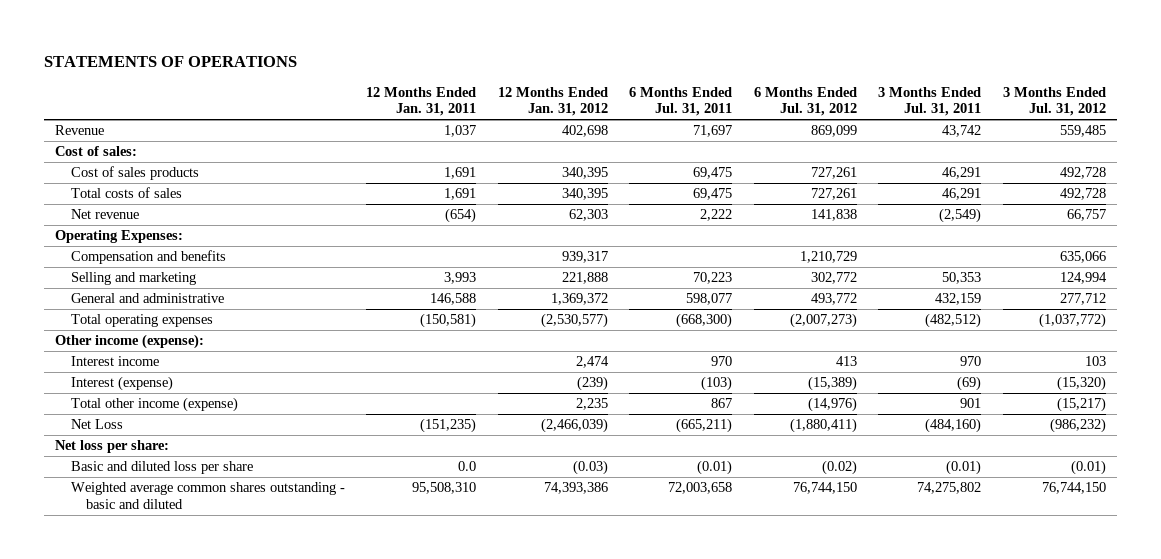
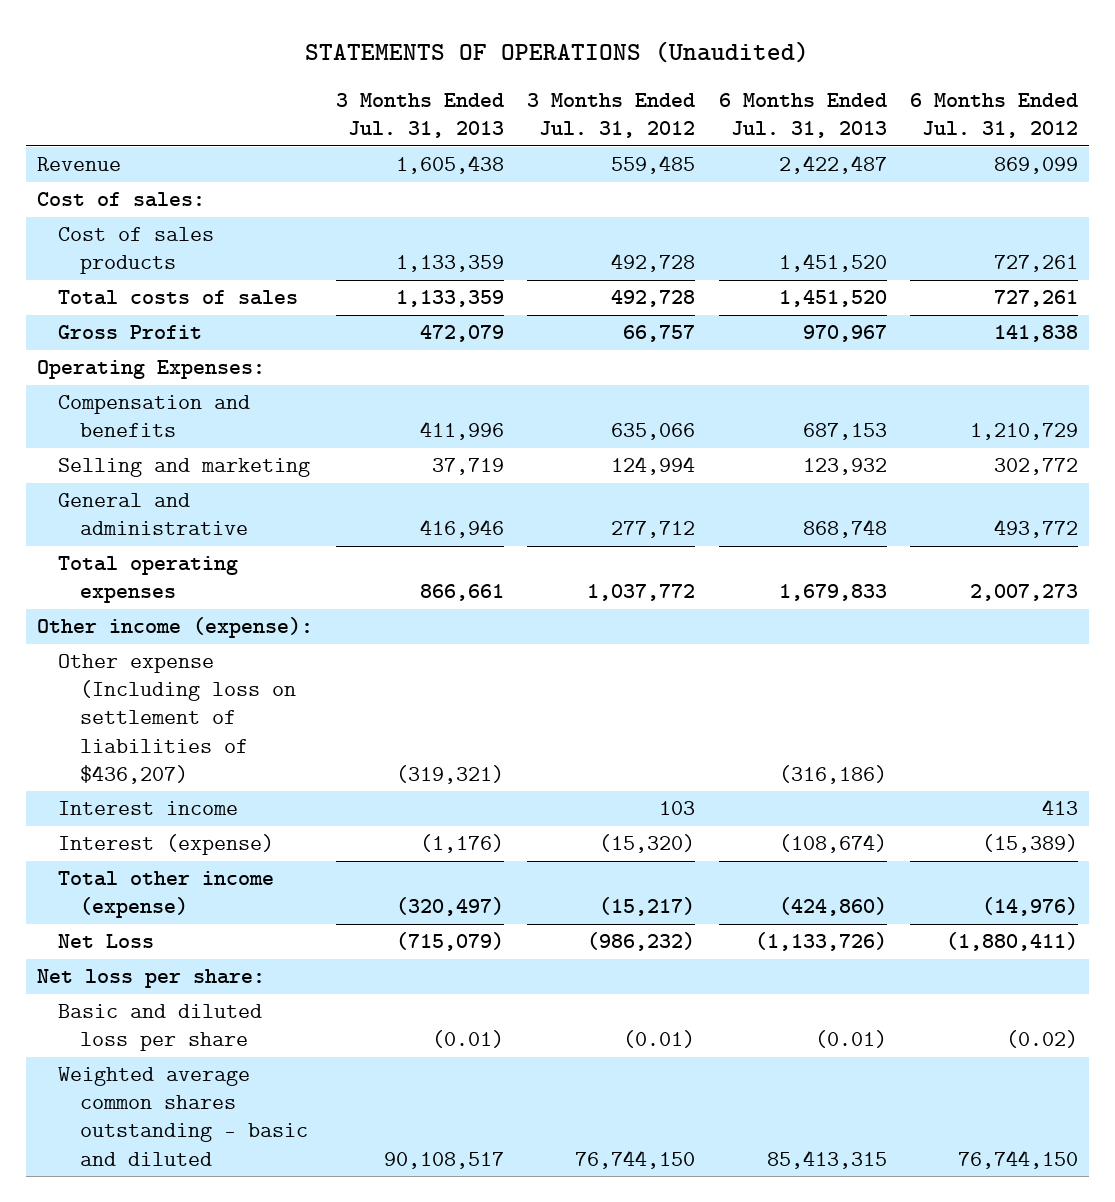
- STATEMENTS OF OPERATIONS
+ STATEMENTS OF OPERATIONS (Unaudited)
- | 12 Months Ended Jan. 31, 2011 | 12 Months Ended Jan. 31, 2012 | 6 Months Ended Jul. 31, 2011 | 6 Months Ended Jul. 31, 2012 | 3 Months Ended Jul. 31, 2011 | 3 Months Ended Jul. 31, 2012
+ | 3 Months Ended Jul. 31, 2013 | 3 Months Ended Jul. 31, 2012 | 6 Months Ended Jul. 31, 2013 | 6 Months Ended Jul. 31, 2012
- Net revenue | (654) | 62,303 | 2,222 | 141,838 | (2,549) | 66,757
+ Gross Profit | 472,079 | 66,757 | 970,967 | 141,838
- Total operating expenses | (150,581) | (2,530,577) | (668,300) | (2,007,273) | (482,512) | (1,037,772)
+ Total operating expenses | 866,661 | 1,037,772 | 1,679,833 | 2,007,273
+ Other expense (Including loss on settlement of liabilities of $436,207) | (319,321) | | (316,186) |

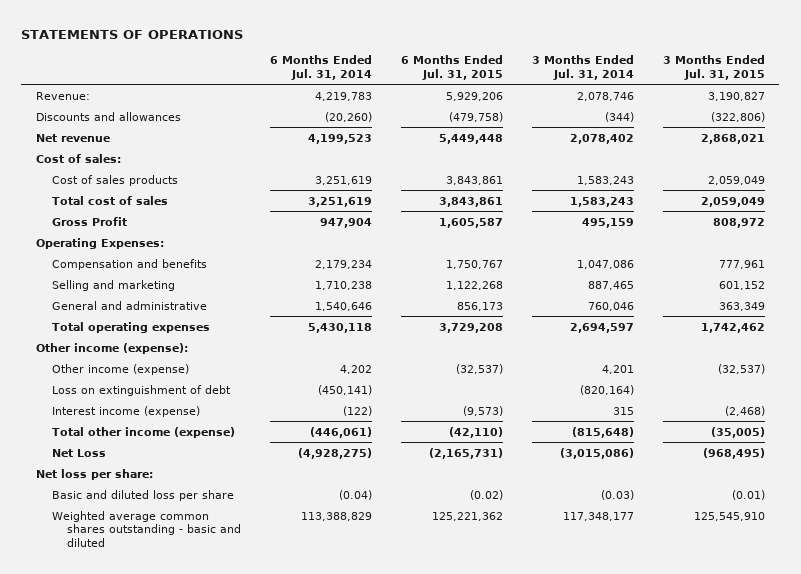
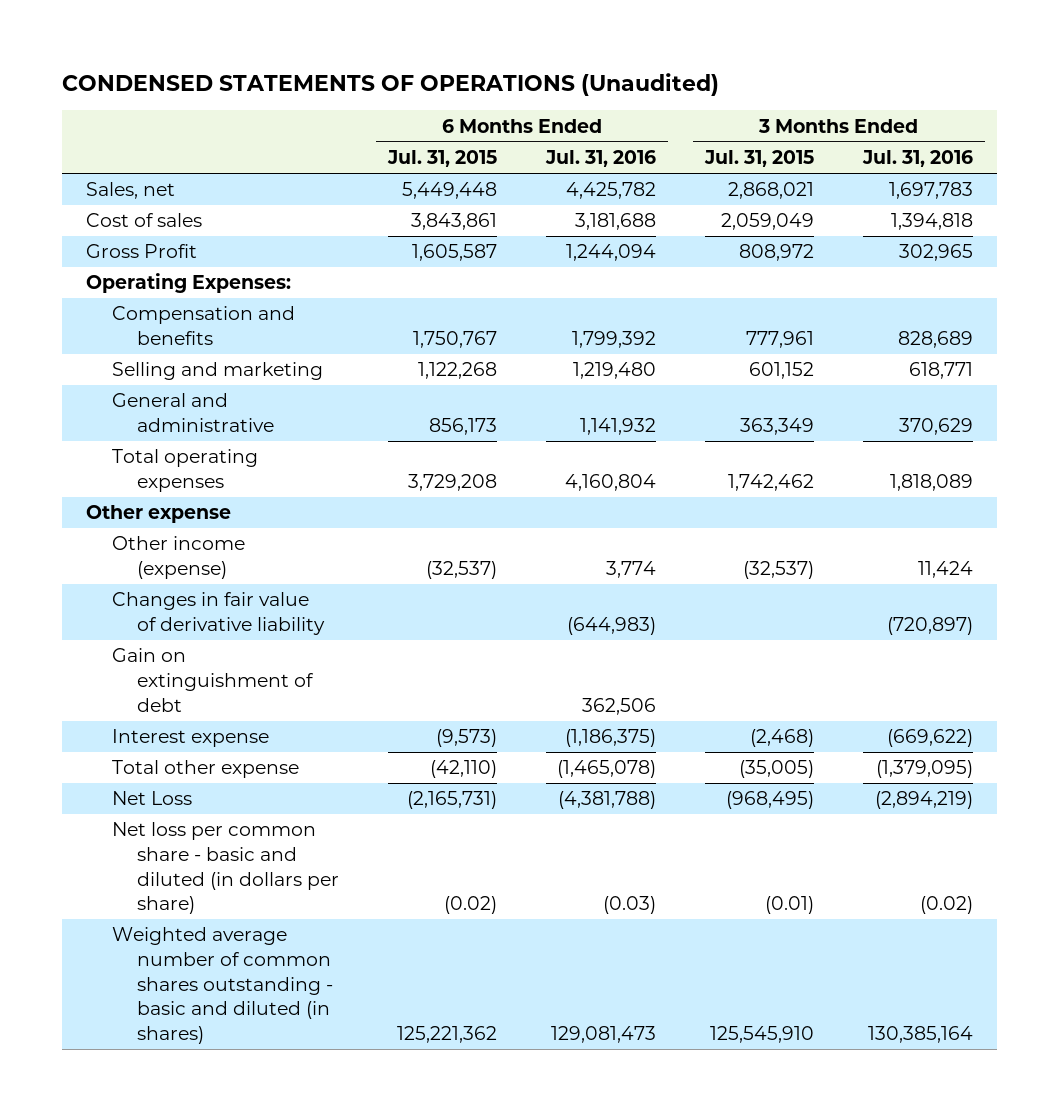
- STATEMENTS OF OPERATIONS
+ CONDENSED STATEMENTS OF OPERATIONS (Unaudited)
- | 6 Months Ended Jul. 31, 2014 | 6 Months Ended Jul. 31, 2015 | 3 Months Ended Jul. 31, 2014 | 3 Months Ended Jul. 31, 2015
+ | 6 Months Ended Jul. 31, 2015 | 6 Months Ended Jul. 31, 2016 | 3 Months Ended Jul. 31, 2015 | 3 Months Ended Jul. 31, 2016
- Revenue: | 4,219,783 | 5,929,206 | 2,078,746 | 3,190,827
- Discounts and allowances | (20,260) | (479,758) | (344) | (322,806)
- Net revenue | 4,199,523 | 5,449,448 | 2,078,402 | 2,868,021
- Cost of sales:
- Cost of sales products | 3,251,619 | 3,843,861 | 1,583,243 | 2,059,049
- Total cost of sales | 3,251,619 | 3,843,861 | 1,583,243 | 2,059,049
+ Sales, net | 5,449,448 | 4,425,782 | 2,868,021 | 1,697,783
+ Cost of sales | 3,843,861 | 3,181,688 | 2,059,049 | 1,394,818
- Other income (expense):
+ Other expense
- Loss on extinguishment of debt | (450,141) | | (820,164) |
- Interest income (expense) | (122) | (9,573) | 315 | (2,468)
- Total other income (expense) | (446,061) | (42,110) | (815,648) | (35,005)
+ Changes in fair value of derivative liability | | (644,983) | | (720,897)
+ Gain on extinguishment of debt | | 362,506 | |
+ Interest expense | (9,573) | (1,186,375) | (2,468) | (669,622)
+ Total other expense | (42,110) | (1,465,078) | (35,005) | (1,379,095)
- Net loss per share:
- Basic and diluted loss per share | (0.04) | (0.02) | (0.03) | (0.01)
- Weighted average common shares outstanding - basic and diluted | 113,388,829 | 125,221,362 | 117,348,177 | 125,545,910
+ Net loss per common share - basic and diluted (in dollars per share) | (0.02) | (0.03) | (0.01) | (0.02)
+ Weighted average number of common shares outstanding - basic and diluted (in shares) | 125,221,362 | 129,081,473 | 125,545,910 | 130,385,164

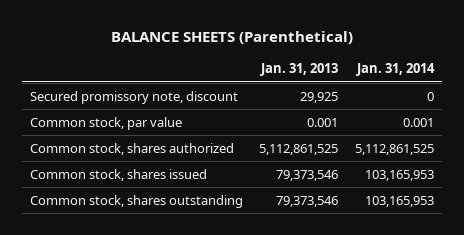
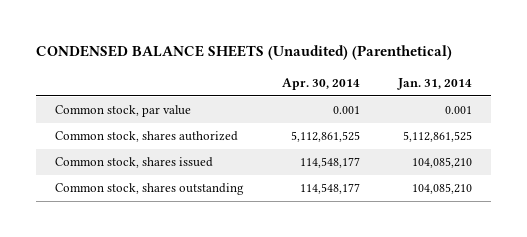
- BALANCE SHEETS (Parenthetical)
+ CONDENSED BALANCE SHEETS (Unaudited) (Parenthetical)
- | Jan. 31, 2013 | Jan. 31, 2014
+ | Apr. 30, 2014 | Jan. 31, 2014
- Secured promissory note, discount | 29,925 | 0
- Common stock, shares issued | 79,373,546 | 103,165,953
- Common stock, shares outstanding | 79,373,546 | 103,165,953
+ Common stock, shares issued | 114,548,177 | 104,085,210
+ Common stock, shares outstanding | 114,548,177 | 104,085,210

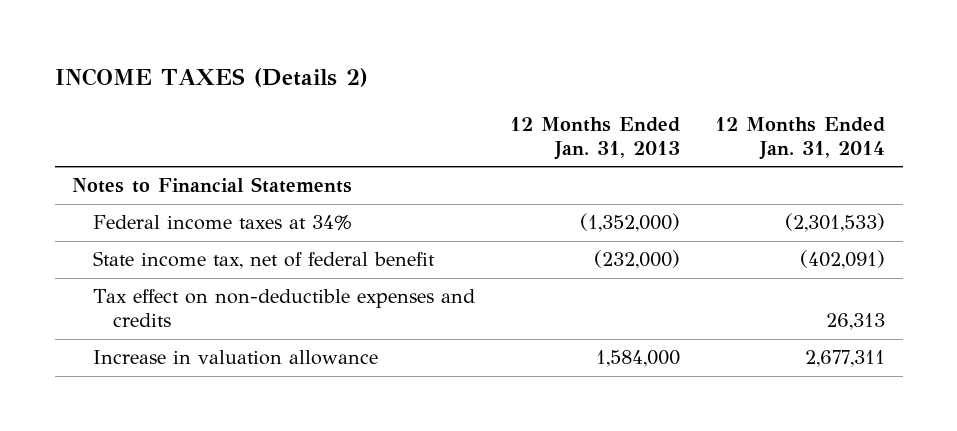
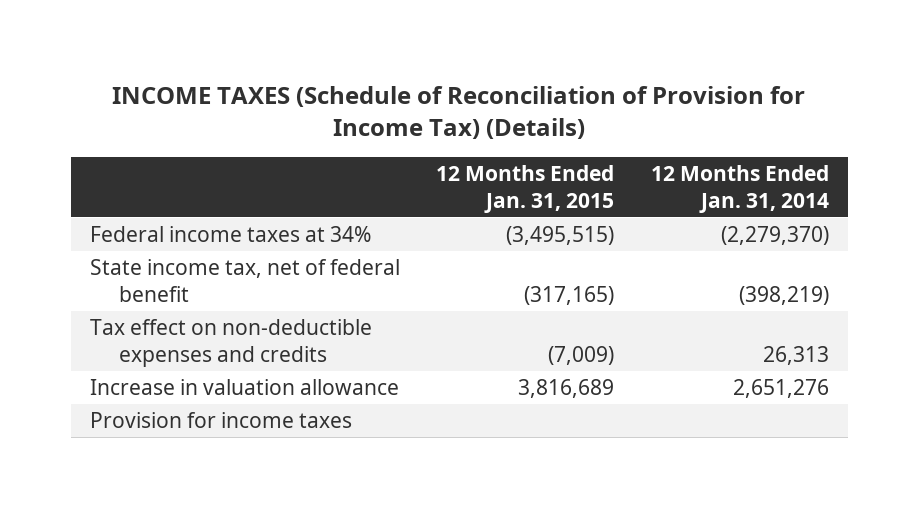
- INCOME TAXES (Details 2)
+ INCOME TAXES (Schedule of Reconciliation of Provision for Income Tax) (Details)
- | 12 Months Ended Jan. 31, 2013 | 12 Months Ended Jan. 31, 2014
+ | 12 Months Ended Jan. 31, 2015 | 12 Months Ended Jan. 31, 2014
- Notes to Financial Statements
- Federal income taxes at 34% | (1,352,000) | (2,301,533)
- State income tax, net of federal benefit | (232,000) | (402,091)
+ Federal income taxes at 34% | (3,495,515) | (2,279,370)
+ State income tax, net of federal benefit | (317,165) | (398,219)
- Increase in valuation allowance | 1,584,000 | 2,677,311
+ Increase in valuation allowance | 3,816,689 | 2,651,276
+ Provision for income taxes

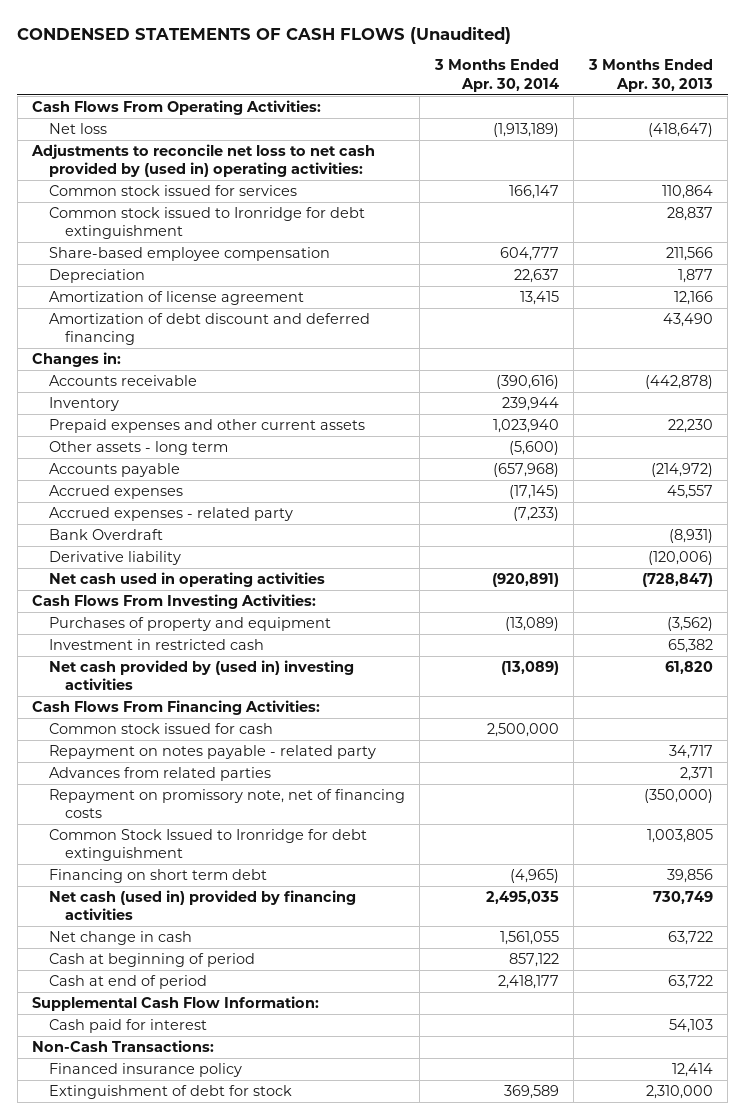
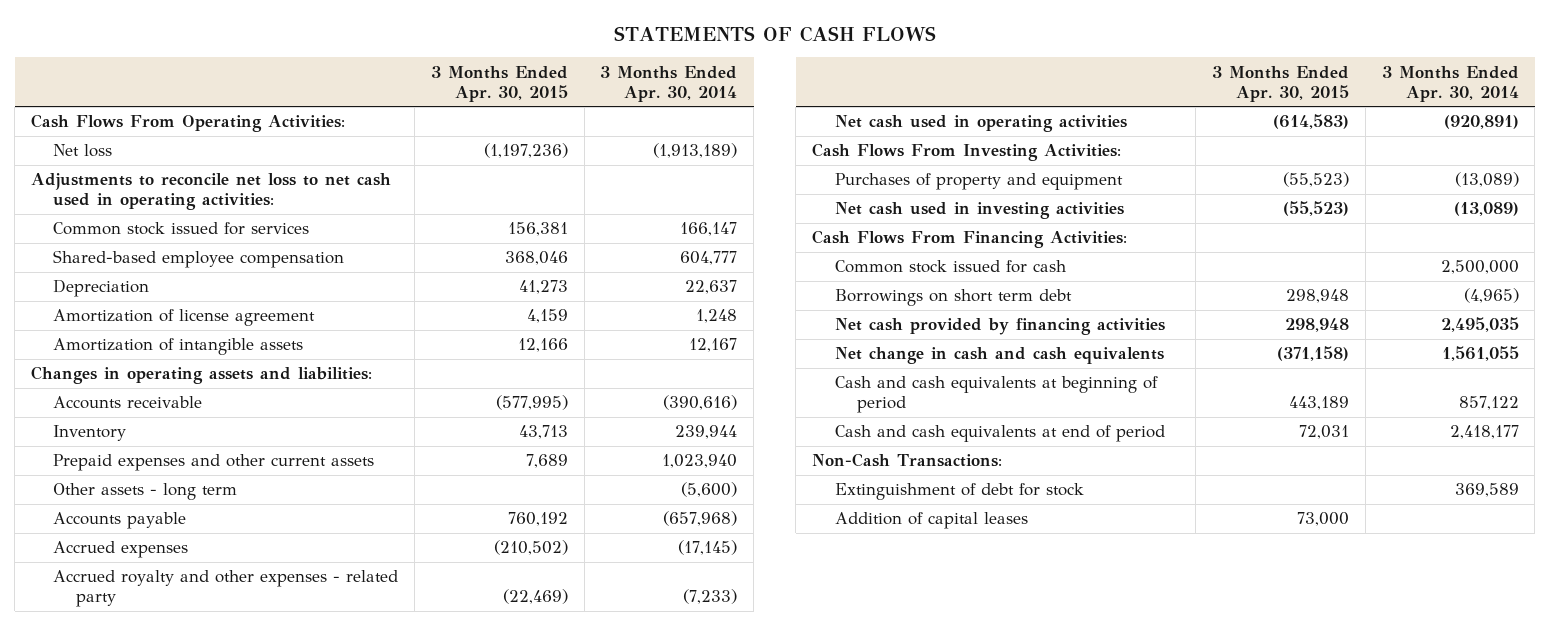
- CONDENSED STATEMENTS OF CASH FLOWS (Unaudited)
+ STATEMENTS OF CASH FLOWS
- | 3 Months Ended Apr. 30, 2014 | 3 Months Ended Apr. 30, 2013
+ | 3 Months Ended Apr. 30, 2015 | 3 Months Ended Apr. 30, 2014
- Adjustments to reconcile net loss to net cash provided by (used in) operating activities:
+ Adjustments to reconcile net loss to net cash used in operating activities:
- Common stock issued to Ironridge for debt extinguishment | | 28,837
- Share-based employee compensation | 604,777 | 211,566
+ Shared-based employee compensation | 368,046 | 604,777
- Amortization of license agreement | 13,415 | 12,166
- Amortization of debt discount and deferred financing | | 43,490
- Changes in:
+ Amortization of license agreement | 4,159 | 1,248
+ Amortization of intangible assets | 12,166 | 12,167
+ Changes in operating assets and liabilities:
- Accrued expenses - related party | (7,233) |
- Bank Overdraft | | (8,931)
- Derivative liability | | (120,006)
+ Accrued royalty and other expenses - related party | (22,469) | (7,233)
- Investment in restricted cash | | 65,382
- Net cash provided by (used in) investing activities | (13,089) | 61,820
+ Net cash used in investing activities | (55,523) | (13,089)
- Repayment on notes payable - related party | | 34,717
- Advances from related parties | | 2,371
- Repayment on promissory note, net of financing costs | | (350,000)
- Common Stock Issued to Ironridge for debt extinguishment | | 1,003,805
- Financing on short term debt | (4,965) | 39,856
- Net cash (used in) provided by financing activities | 2,495,035 | 730,749
- Net change in cash | 1,561,055 | 63,722
- Cash at beginning of period | 857,122 |
- Cash at end of period | 2,418,177 | 63,722
- Supplemental Cash Flow Information:
- Cash paid for interest | | 54,103
+ Borrowings on short term debt | 298,948 | (4,965)
+ Net cash provided by financing activities | 298,948 | 2,495,035
+ Net change in cash and cash equivalents | (371,158) | 1,561,055
+ Cash and cash equivalents at beginning of period | 443,189 | 857,122
+ Cash and cash equivalents at end of period | 72,031 | 2,418,177
- Financed insurance policy | | 12,414
+ Addition of capital leases | 73,000 |

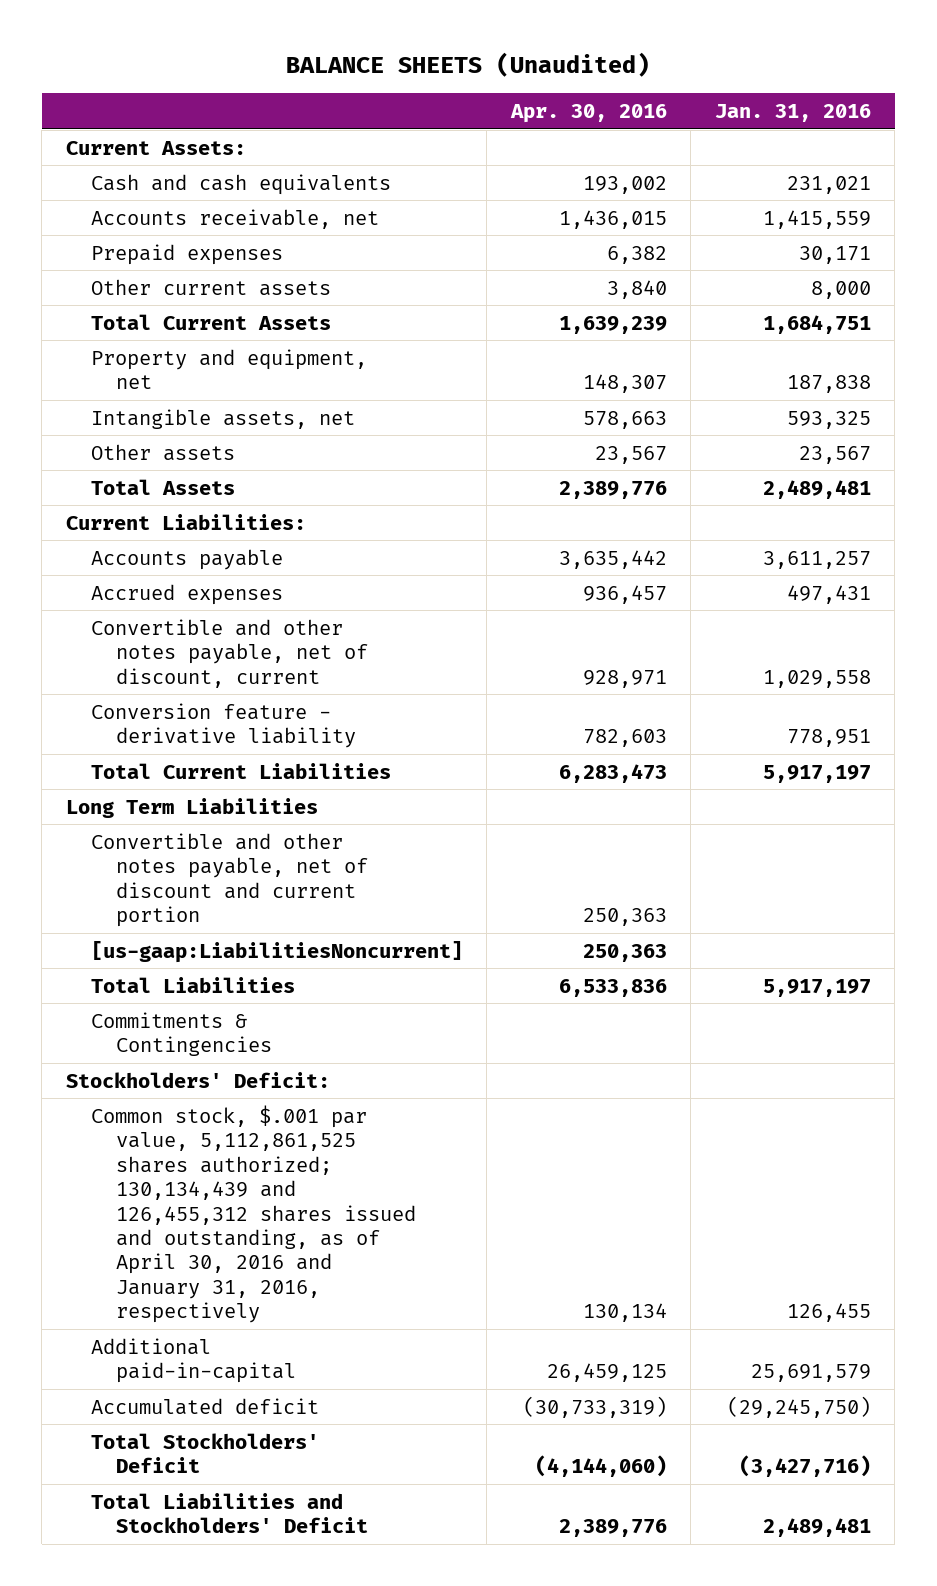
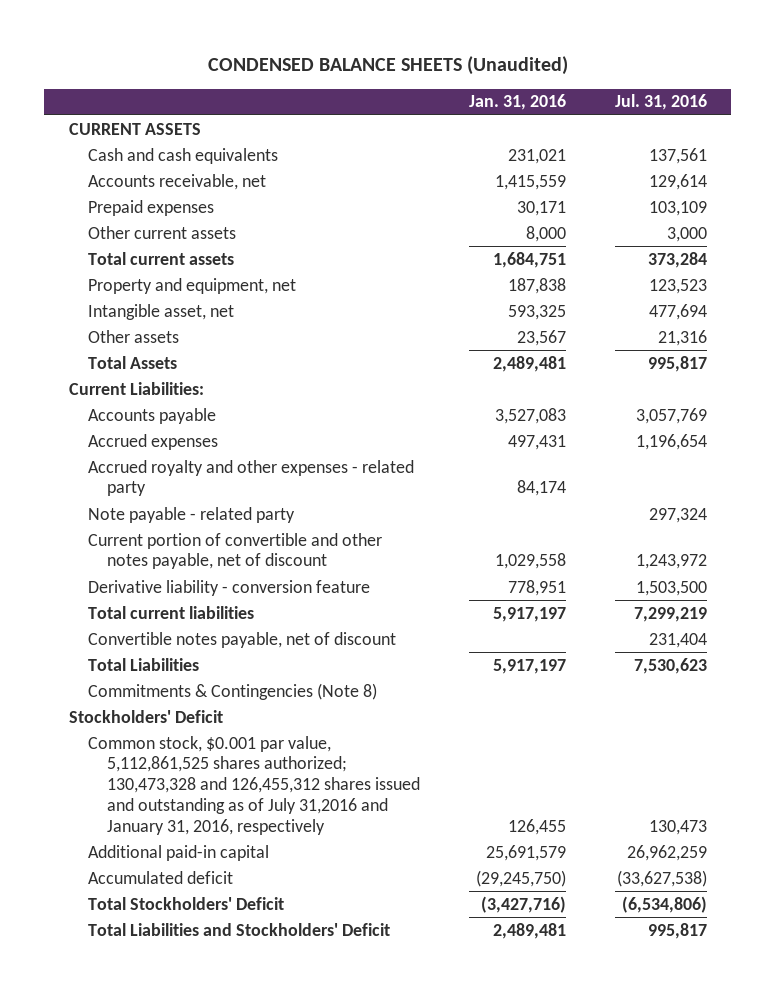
- BALANCE SHEETS (Unaudited)
+ CONDENSED BALANCE SHEETS (Unaudited)
- | Apr. 30, 2016 | Jan. 31, 2016
+ | Jan. 31, 2016 | Jul. 31, 2016
- Current Assets:
+ CURRENT ASSETS
- Total Current Assets | 1,639,239 | 1,684,751
+ Total current assets | 1,684,751 | 373,284
- Intangible assets, net | 578,663 | 593,325
+ Intangible asset, net | 593,325 | 477,694
- Accounts payable | 3,635,442 | 3,611,257
+ Accounts payable | 3,527,083 | 3,057,769
- Convertible and other notes payable, net of discount, current | 928,971 | 1,029,558
- Conversion feature - derivative liability | 782,603 | 778,951
- Total Current Liabilities | 6,283,473 | 5,917,197
- Long Term Liabilities
- Convertible and other notes payable, net of discount and current portion | 250,363 |
- [us-gaap:LiabilitiesNoncurrent] | 250,363 |
+ Accrued royalty and other expenses - related party | 84,174 |
+ Note payable - related party | | 297,324
+ Current portion of convertible and other notes payable, net of discount | 1,029,558 | 1,243,972
+ Derivative liability - conversion feature | 778,951 | 1,503,500
+ Total current liabilities | 5,917,197 | 7,299,219
+ Convertible notes payable, net of discount | | 231,404
- Commitments & Contingencies
- Stockholders' Deficit:
- Common stock, $.001 par value, 5,112,861,525 shares authorized; 130,134,439 and 126,455,312 shares issued and outstanding, as of April 30, 2016 and January 31, 2016, respectively | 130,134 | 126,455
- Additional paid-in-capital | 26,459,125 | 25,691,579
+ Commitments & Contingencies (Note 8)
+ Stockholders' Deficit
+ Common stock, $0.001 par value, 5,112,861,525 shares authorized; 130,473,328 and 126,455,312 shares issued and outstanding as of July 31,2016 and January 31, 2016, respectively | 126,455 | 130,473
+ Additional paid-in capital | 25,691,579 | 26,962,259

